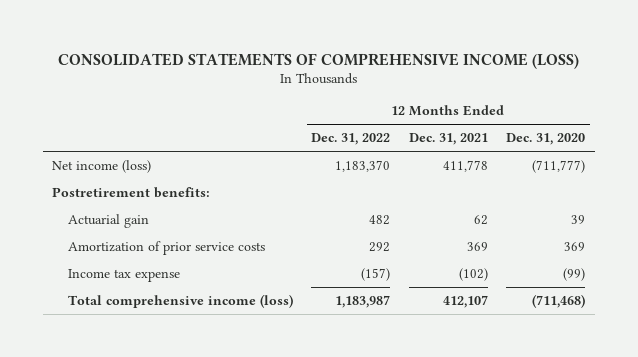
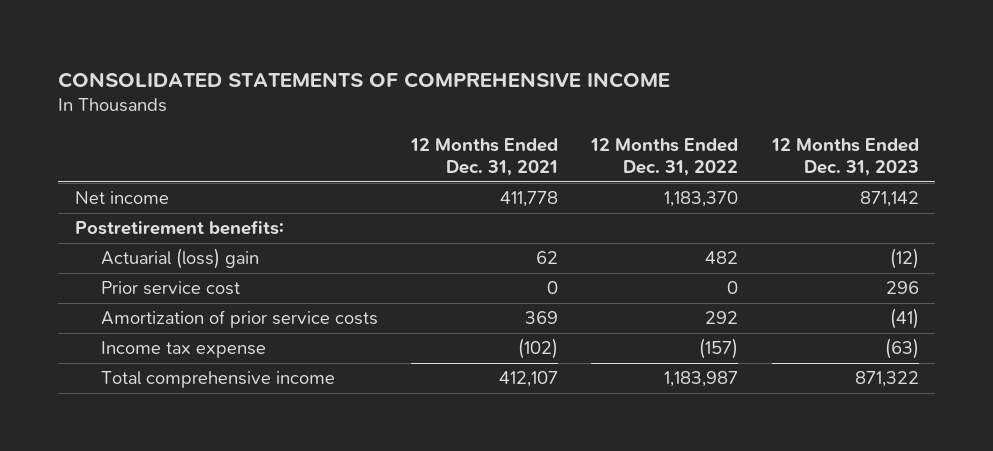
- CONSOLIDATED STATEMENTS OF COMPREHENSIVE INCOME (LOSS)
+ CONSOLIDATED STATEMENTS OF COMPREHENSIVE INCOME
- | 12 Months Ended Dec. 31, 2022 | 12 Months Ended Dec. 31, 2021 | 12 Months Ended Dec. 31, 2020
+ | 12 Months Ended Dec. 31, 2021 | 12 Months Ended Dec. 31, 2022 | 12 Months Ended Dec. 31, 2023
- Net income (loss) | 1,183,370 | 411,778 | (711,777)
+ Net income | 411,778 | 1,183,370 | 871,142
- Actuarial gain | 482 | 62 | 39
+ Actuarial (loss) gain | 62 | 482 | (12)
+ Prior service cost | 0 | 0 | 296
- Total comprehensive income (loss) | 1,183,987 | 412,107 | (711,468)
+ Total comprehensive income | 412,107 | 1,183,987 | 871,322

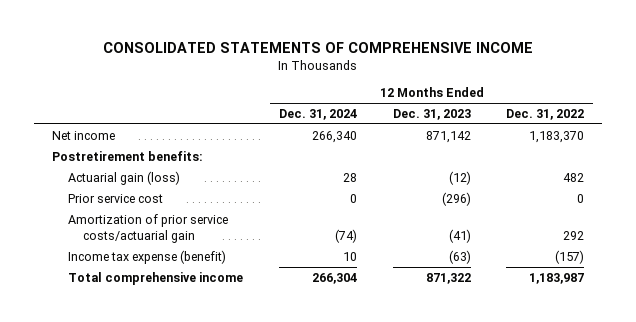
- | 12 Months Ended Dec. 31, 2021 | 12 Months Ended Dec. 31, 2022 | 12 Months Ended Dec. 31, 2023
+ | 12 Months Ended Dec. 31, 2024 | 12 Months Ended Dec. 31, 2023 | 12 Months Ended Dec. 31, 2022
- Actuarial (loss) gain | 62 | 482 | (12)
- Prior service cost | 0 | 0 | 296
- Amortization of prior service costs | 369 | 292 | (41)
- Income tax expense | (102) | (157) | (63)
+ Actuarial gain (loss) | 28 | (12) | 482
+ Prior service cost | 0 | (296) | 0
+ Amortization of prior service costs/actuarial gain | (74) | (41) | 292
+ Income tax expense (benefit) | 10 | (63) | (157)

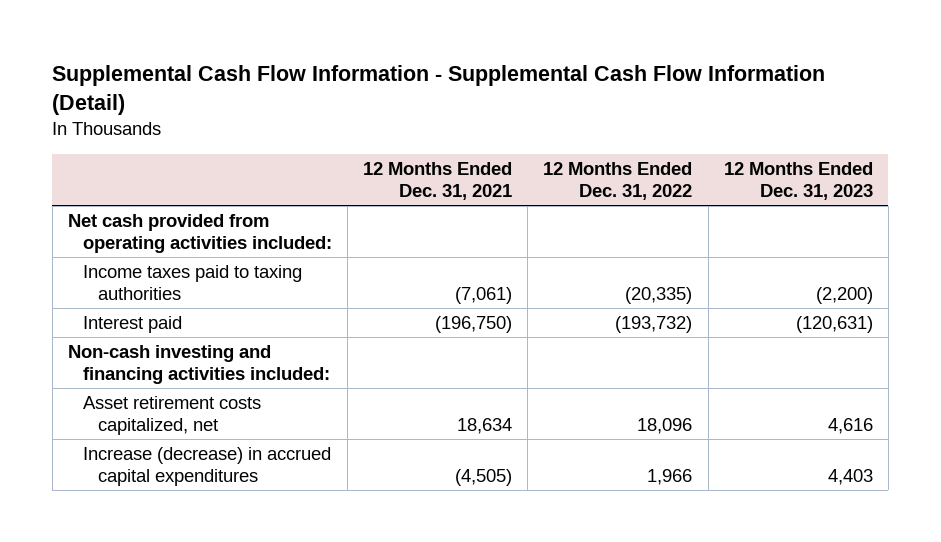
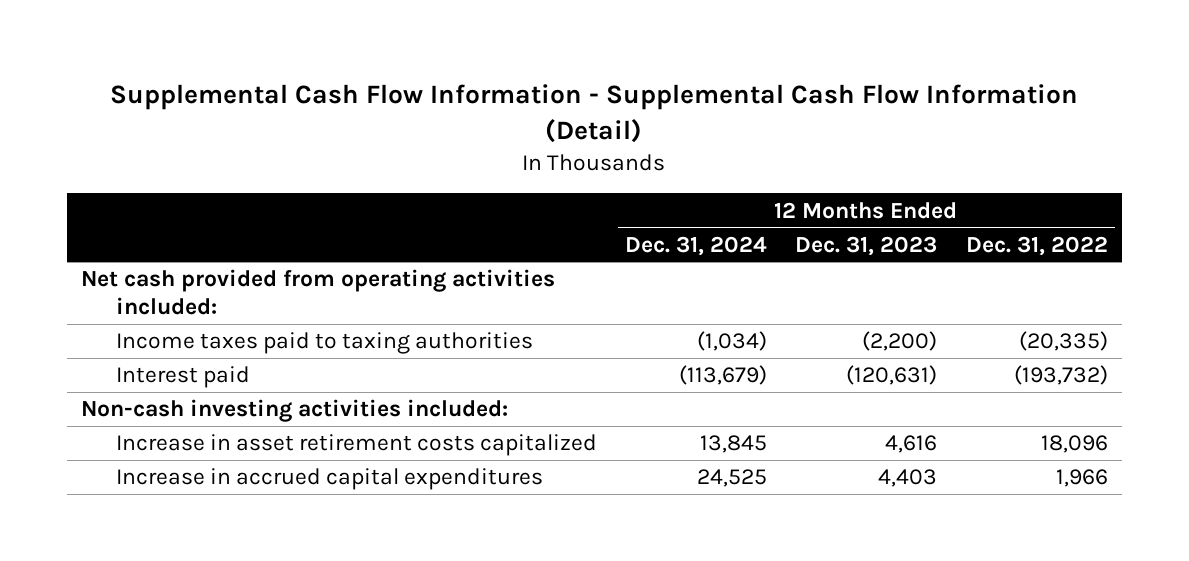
- | 12 Months Ended Dec. 31, 2021 | 12 Months Ended Dec. 31, 2022 | 12 Months Ended Dec. 31, 2023
+ | 12 Months Ended Dec. 31, 2024 | 12 Months Ended Dec. 31, 2023 | 12 Months Ended Dec. 31, 2022
- Non-cash investing and financing activities included:
- Asset retirement costs capitalized, net | 18,634 | 18,096 | 4,616
- Increase (decrease) in accrued capital expenditures | (4,505) | 1,966 | 4,403
+ Non-cash investing activities included:
+ Increase in asset retirement costs capitalized | 13,845 | 4,616 | 18,096
+ Increase in accrued capital expenditures | 24,525 | 4,403 | 1,966

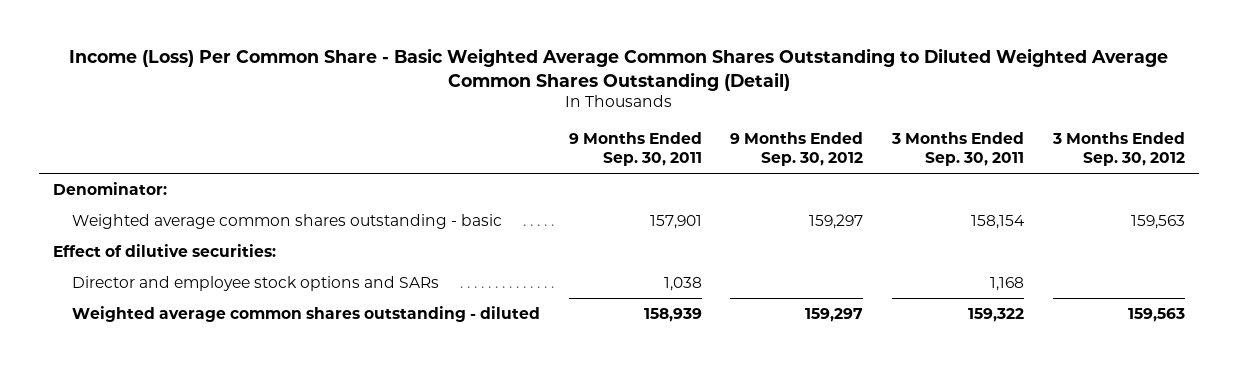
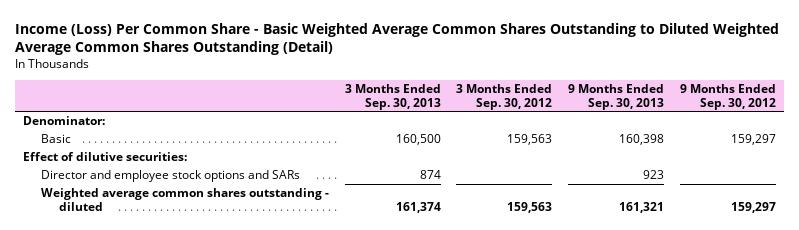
- | 9 Months Ended Sep. 30, 2011 | 9 Months Ended Sep. 30, 2012 | 3 Months Ended Sep. 30, 2011 | 3 Months Ended Sep. 30, 2012
+ | 3 Months Ended Sep. 30, 2013 | 3 Months Ended Sep. 30, 2012 | 9 Months Ended Sep. 30, 2013 | 9 Months Ended Sep. 30, 2012
- Weighted average common shares outstanding - basic | 157,901 | 159,297 | 158,154 | 159,563
+ Basic | 160,500 | 159,563 | 160,398 | 159,297

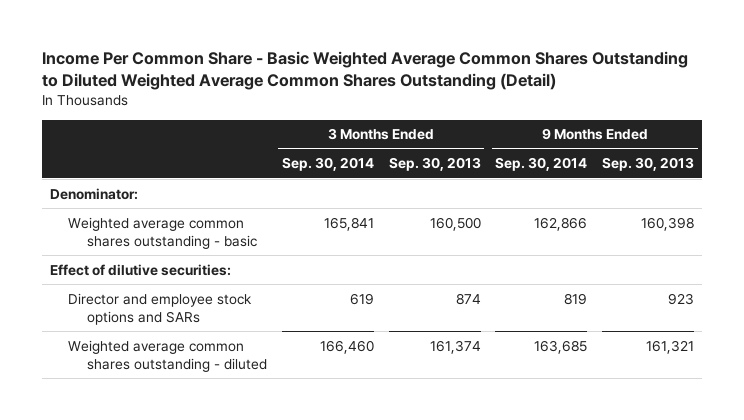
- Income (Loss) Per Common Share - Basic Weighted Average Common Shares Outstanding to Diluted Weighted Average Common Shares Outstanding (Detail)
+ Income Per Common Share - Basic Weighted Average Common Shares Outstanding to Diluted Weighted Average Common Shares Outstanding (Detail)
- | 3 Months Ended Sep. 30, 2013 | 3 Months Ended Sep. 30, 2012 | 9 Months Ended Sep. 30, 2013 | 9 Months Ended Sep. 30, 2012
+ | 3 Months Ended Sep. 30, 2014 | 3 Months Ended Sep. 30, 2013 | 9 Months Ended Sep. 30, 2014 | 9 Months Ended Sep. 30, 2013
- Basic | 160,500 | 159,563 | 160,398 | 159,297
+ Weighted average common shares outstanding - basic | 165,841 | 160,500 | 162,866 | 160,398

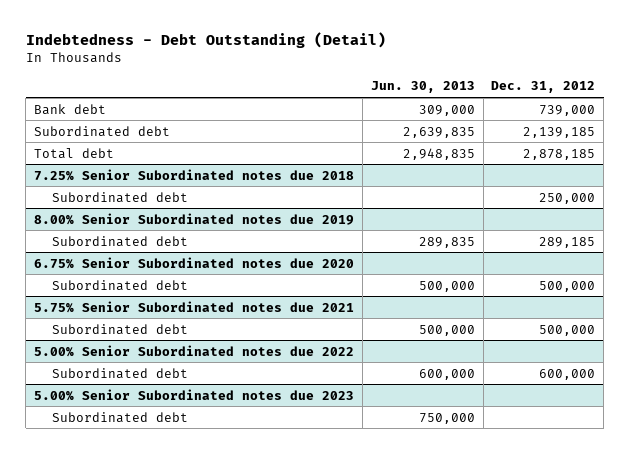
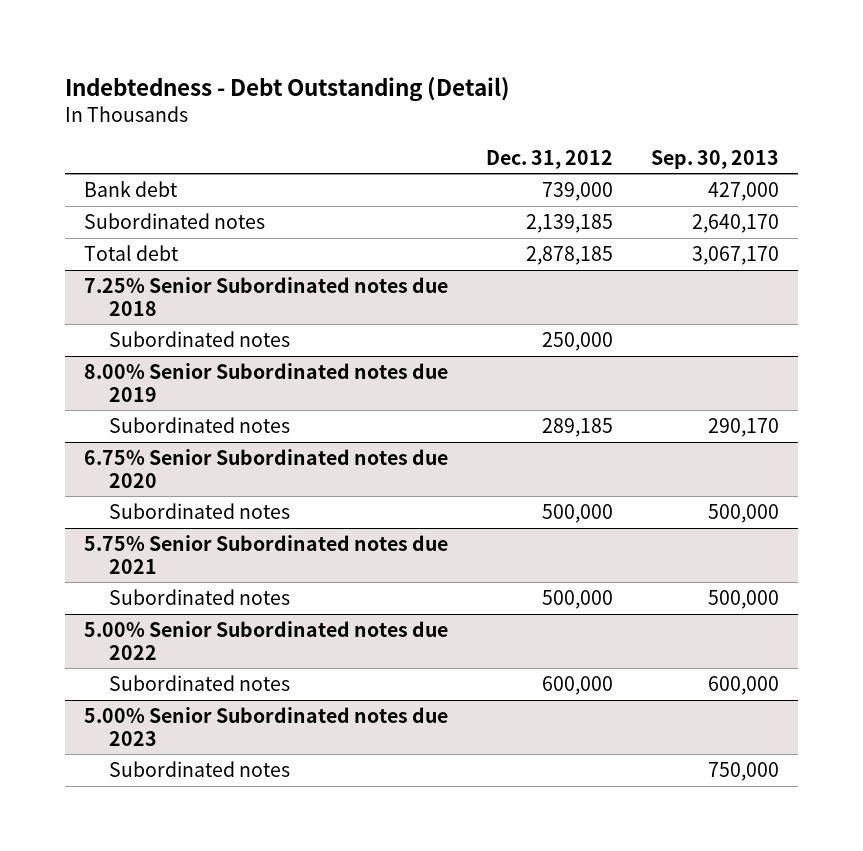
- | Jun. 30, 2013 | Dec. 31, 2012
+ | Dec. 31, 2012 | Sep. 30, 2013
- Subordinated debt | 2,639,835 | 2,139,185
+ Subordinated notes | 2,139,185 | 2,640,170
@ 7.25% Senior Subordinated notes due 2018
- Subordinated debt | | 250,000
+ Subordinated notes | 250,000 |
@ 8.00% Senior Subordinated notes due 2019
- Subordinated debt | 289,835 | 289,185
+ Subordinated notes | 289,185 | 290,170
@ 6.75% Senior Subordinated notes due 2020
- Subordinated debt | 500,000 | 500,000
+ Subordinated notes | 500,000 | 500,000
@ 5.75% Senior Subordinated notes due 2021
- Subordinated debt | 500,000 | 500,000
+ Subordinated notes | 500,000 | 500,000
@ 5.00% Senior Subordinated notes due 2022
- Subordinated debt | 600,000 | 600,000
+ Subordinated notes | 600,000 | 600,000
@ 5.00% Senior Subordinated notes due 2023
- Subordinated debt | 750,000 |
+ Subordinated notes | | 750,000

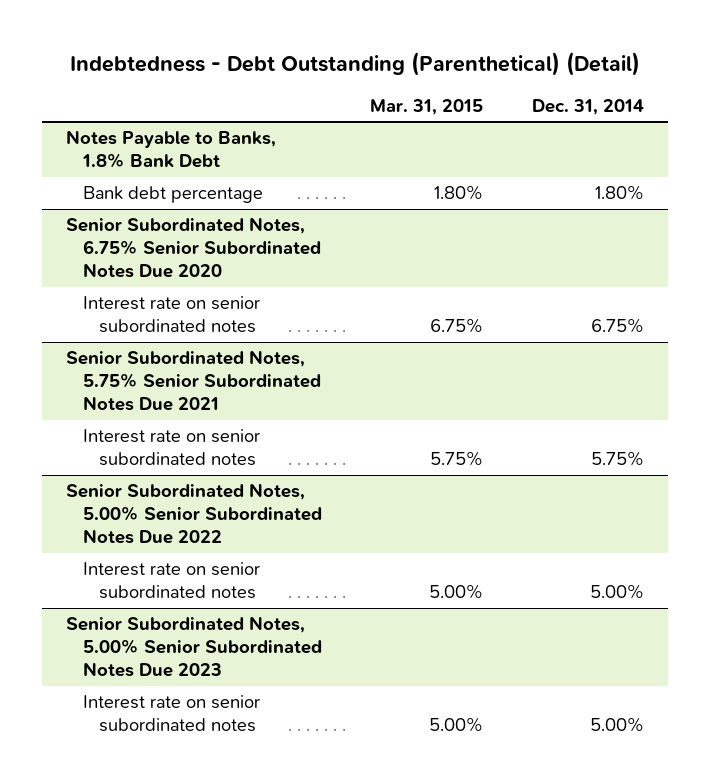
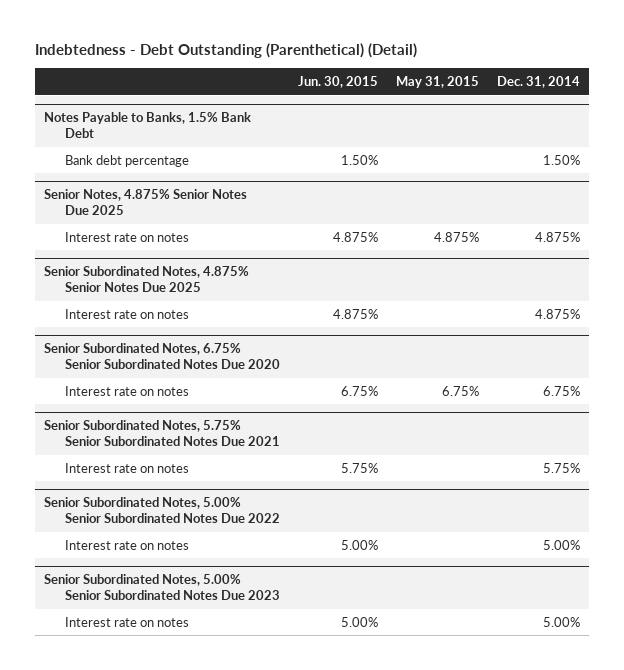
- | Mar. 31, 2015 | Dec. 31, 2014
+ | Jun. 30, 2015 | May 31, 2015 | Dec. 31, 2014
- Notes Payable to Banks, 1.8% Bank Debt
- Bank debt percentage | 1.80% | 1.80%
+ Notes Payable to Banks, 1.5% Bank Debt
+ Bank debt percentage | 1.50% | | 1.50%
+ Senior Notes, 4.875% Senior Notes Due 2025
+ Interest rate on notes | 4.875% | 4.875% | 4.875%
+ Senior Subordinated Notes, 4.875% Senior Notes Due 2025
+ Interest rate on notes | 4.875% | | 4.875%
@ Senior Subordinated Notes, 6.75% Senior Subordinated Notes Due 2020
- Interest rate on senior subordinated notes | 6.75% | 6.75%
+ Interest rate on notes | 6.75% | 6.75% | 6.75%
@ Senior Subordinated Notes, 5.75% Senior Subordinated Notes Due 2021
- Interest rate on senior subordinated notes | 5.75% | 5.75%
+ Interest rate on notes | 5.75% | | 5.75%
@ Senior Subordinated Notes, 5.00% Senior Subordinated Notes Due 2022
- Interest rate on senior subordinated notes | 5.00% | 5.00%
+ Interest rate on notes | 5.00% | | 5.00%
@ Senior Subordinated Notes, 5.00% Senior Subordinated Notes Due 2023
- Interest rate on senior subordinated notes | 5.00% | 5.00%
+ Interest rate on notes | 5.00% | | 5.00%

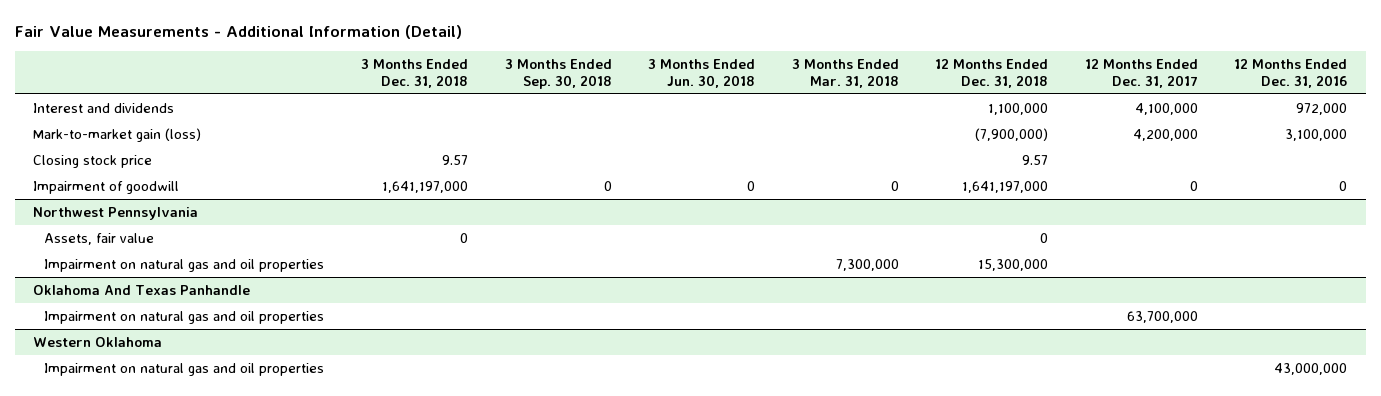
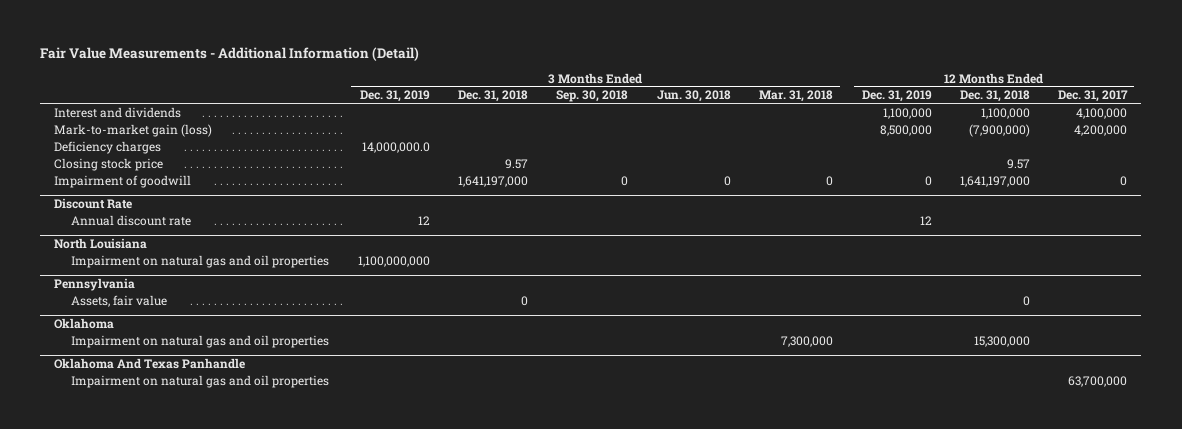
- | 3 Months Ended Dec. 31, 2018 | 3 Months Ended Sep. 30, 2018 | 3 Months Ended Jun. 30, 2018 | 3 Months Ended Mar. 31, 2018 | 12 Months Ended Dec. 31, 2018 | 12 Months Ended Dec. 31, 2017 | 12 Months Ended Dec. 31, 2016
+ | 3 Months Ended Dec. 31, 2019 | 3 Months Ended Dec. 31, 2018 | 3 Months Ended Sep. 30, 2018 | 3 Months Ended Jun. 30, 2018 | 3 Months Ended Mar. 31, 2018 | 12 Months Ended Dec. 31, 2019 | 12 Months Ended Dec. 31, 2018 | 12 Months Ended Dec. 31, 2017
+ Deficiency charges | 14,000,000.0 | | | | | | |
- Northwest Pennsylvania
+ Discount Rate
+ Annual discount rate | 12 | | | | | 12 | |
+ North Louisiana
+ Impairment on natural gas and oil properties | 1,100,000,000 | | | | | | |
+ Pennsylvania
+ Oklahoma
- Western Oklahoma
- Impairment on natural gas and oil properties | | | | | | | 43,000,000

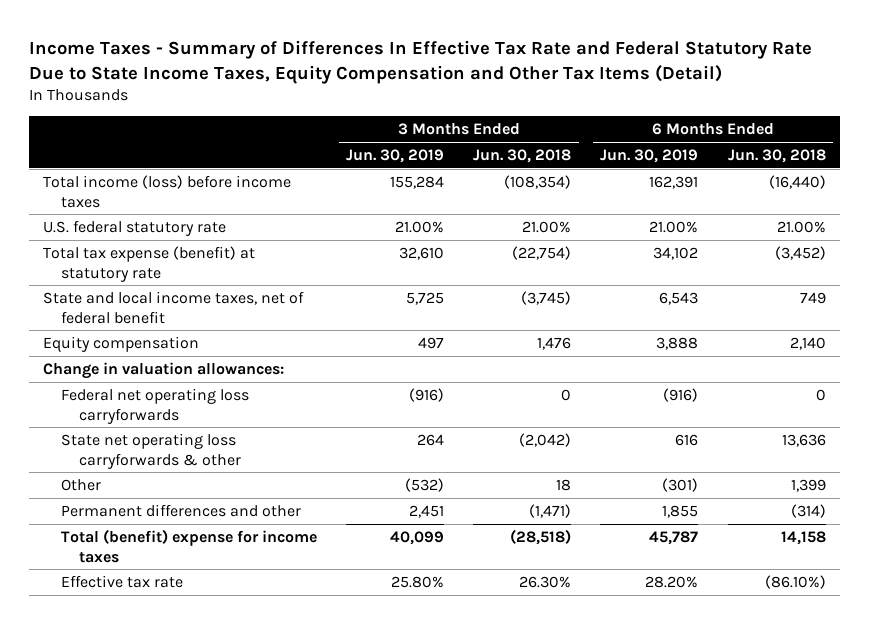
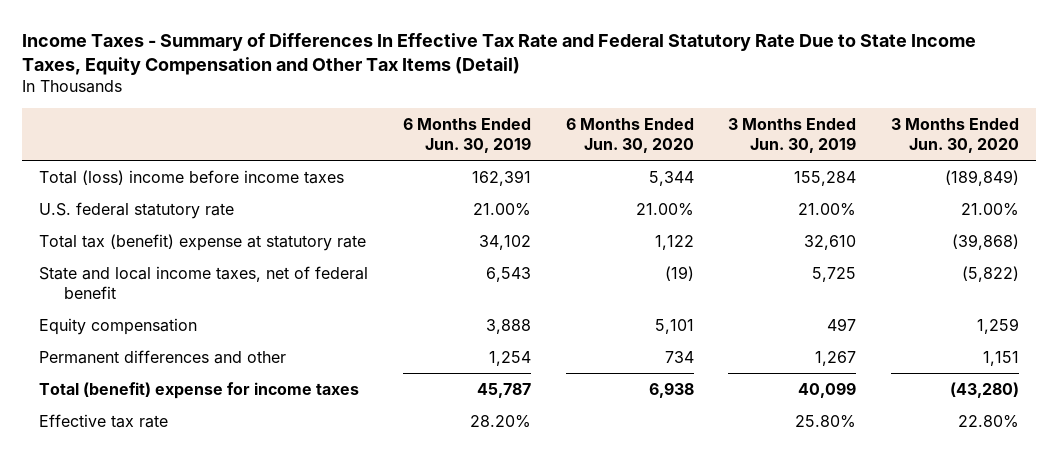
- | 3 Months Ended Jun. 30, 2019 | 3 Months Ended Jun. 30, 2018 | 6 Months Ended Jun. 30, 2019 | 6 Months Ended Jun. 30, 2018
+ | 6 Months Ended Jun. 30, 2019 | 6 Months Ended Jun. 30, 2020 | 3 Months Ended Jun. 30, 2019 | 3 Months Ended Jun. 30, 2020
- Total income (loss) before income taxes | 155,284 | (108,354) | 162,391 | (16,440)
+ Total (loss) income before income taxes | 162,391 | 5,344 | 155,284 | (189,849)
- Total tax expense (benefit) at statutory rate | 32,610 | (22,754) | 34,102 | (3,452)
+ Total tax (benefit) expense at statutory rate | 34,102 | 1,122 | 32,610 | (39,868)
- Change in valuation allowances:
- Federal net operating loss carryforwards | (916) | 0 | (916) | 0
- State net operating loss carryforwards & other | 264 | (2,042) | 616 | 13,636
- Other | (532) | 18 | (301) | 1,399
- Permanent differences and other | 2,451 | (1,471) | 1,855 | (314)
+ Permanent differences and other | 1,254 | 734 | 1,267 | 1,151

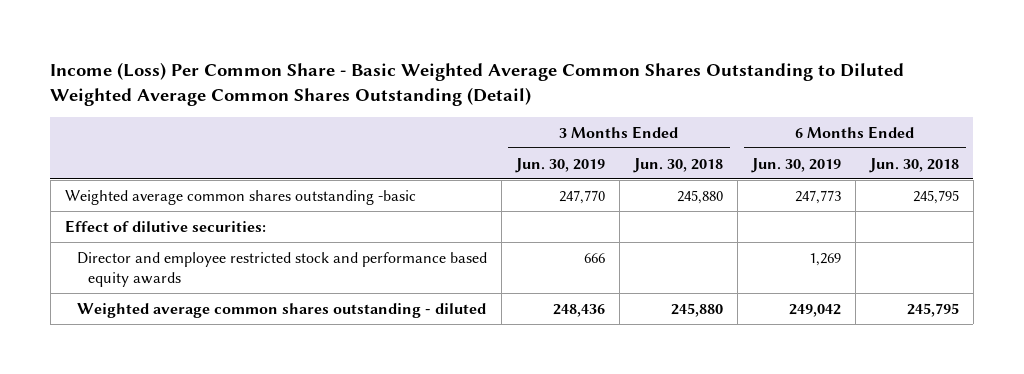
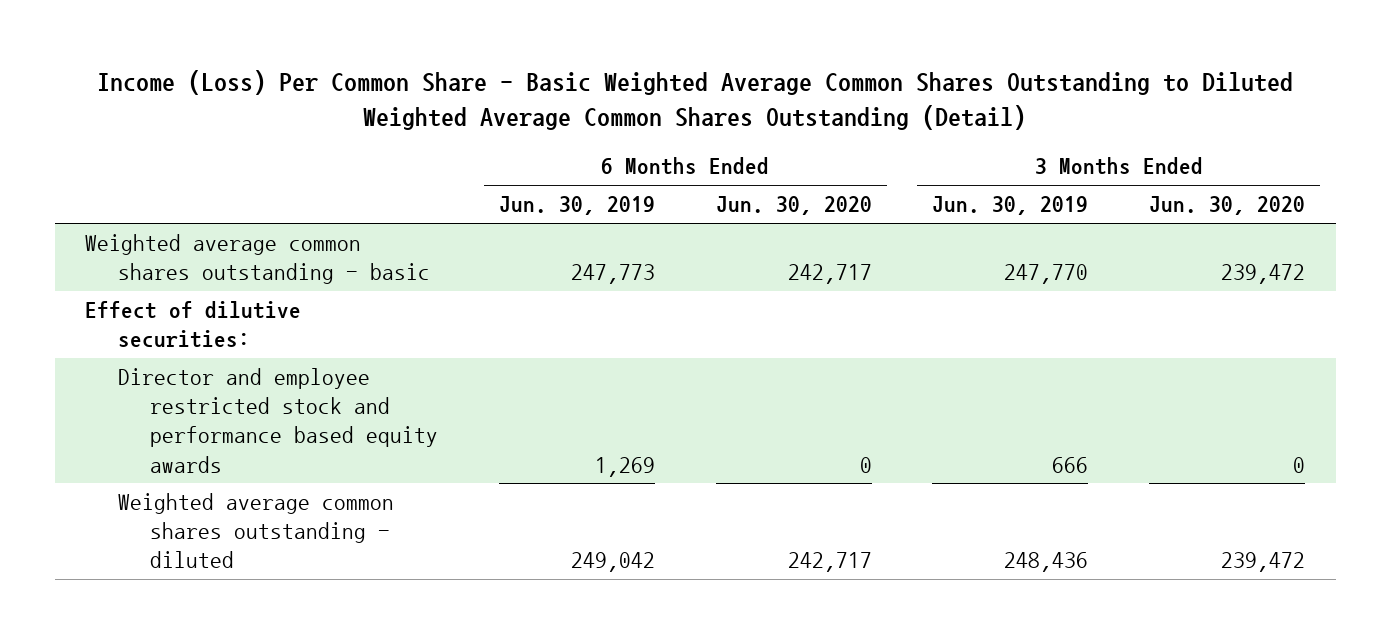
- | 3 Months Ended Jun. 30, 2019 | 3 Months Ended Jun. 30, 2018 | 6 Months Ended Jun. 30, 2019 | 6 Months Ended Jun. 30, 2018
+ | 6 Months Ended Jun. 30, 2019 | 6 Months Ended Jun. 30, 2020 | 3 Months Ended Jun. 30, 2019 | 3 Months Ended Jun. 30, 2020
- Weighted average common shares outstanding -basic | 247,770 | 245,880 | 247,773 | 245,795
+ Weighted average common shares outstanding - basic | 247,773 | 242,717 | 247,770 | 239,472

